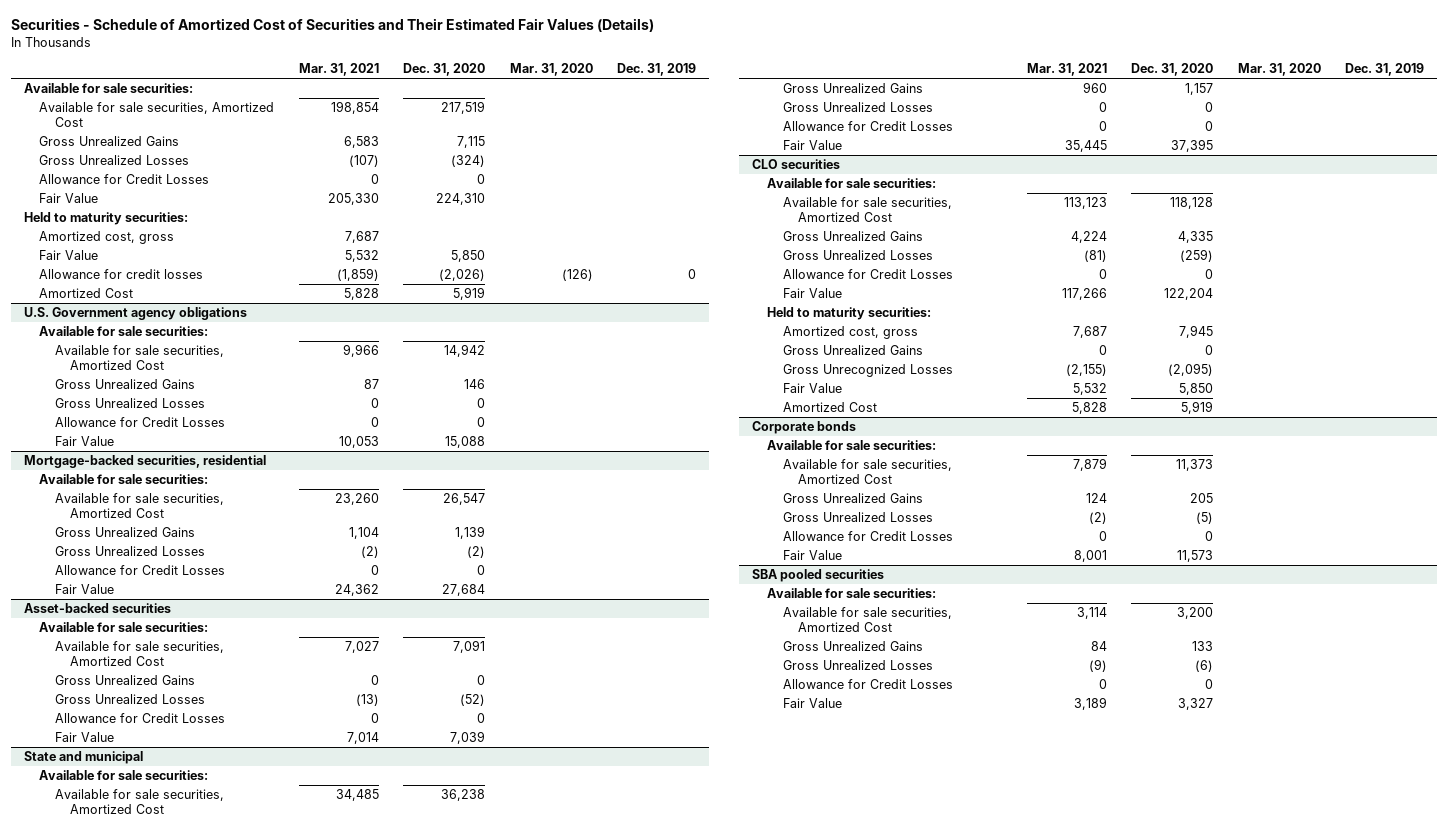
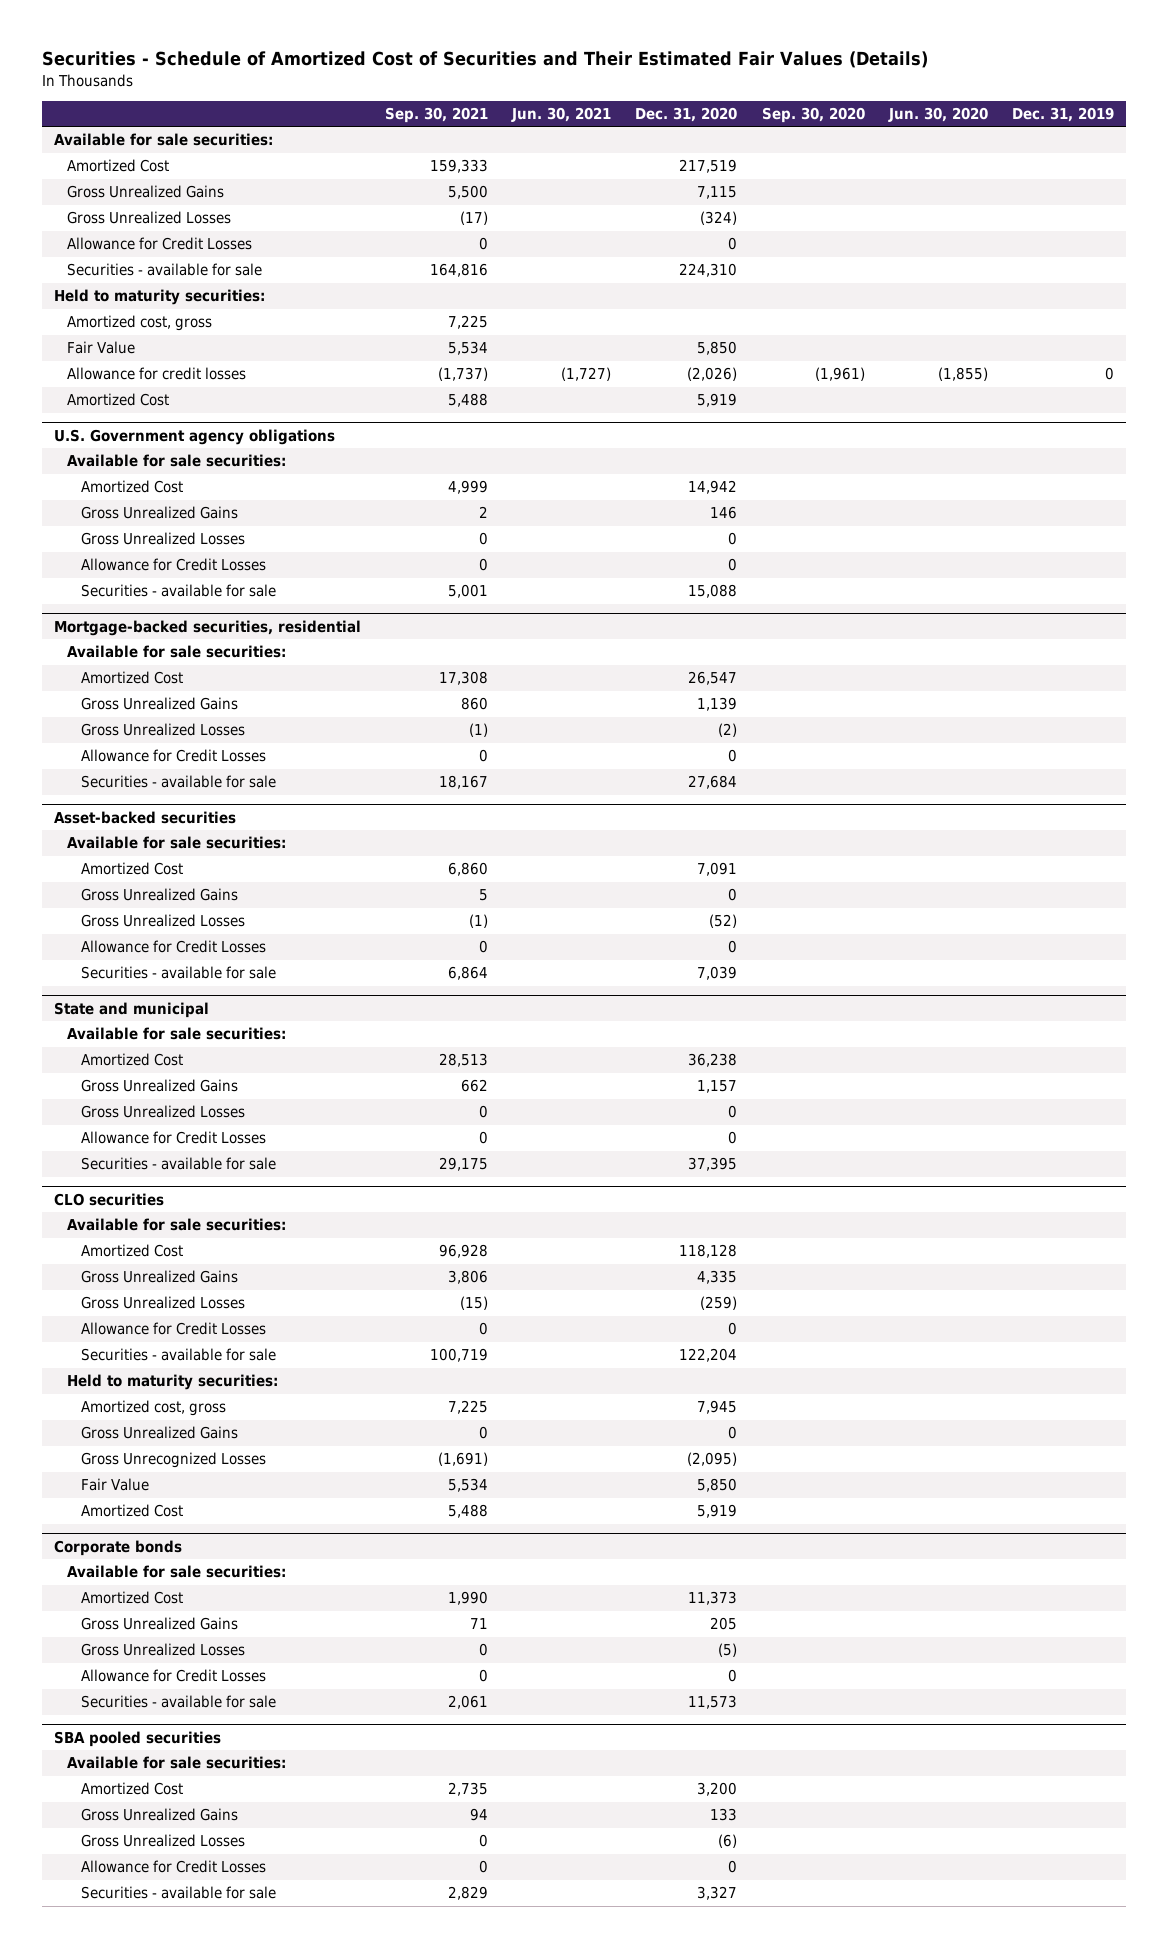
- | Mar. 31, 2021 | Dec. 31, 2020 | Mar. 31, 2020 | Dec. 31, 2019
+ | Sep. 30, 2021 | Jun. 30, 2021 | Dec. 31, 2020 | Sep. 30, 2020 | Jun. 30, 2020 | Dec. 31, 2019
- Available for sale securities, Amortized Cost | 198,854 | 217,519 | |
+ Amortized Cost | 159,333 | | 217,519 | | |
- Fair Value | 205,330 | 224,310 | |
+ Securities - available for sale | 164,816 | | 224,310 | | |
@ U.S. Government agency obligations
- Available for sale securities, Amortized Cost | 9,966 | 14,942 | |
+ Amortized Cost | 4,999 | | 14,942 | | |
- Fair Value | 10,053 | 15,088 | |
+ Securities - available for sale | 5,001 | | 15,088 | | |
@ Mortgage-backed securities, residential
- Available for sale securities, Amortized Cost | 23,260 | 26,547 | |
+ Amortized Cost | 17,308 | | 26,547 | | |
- Fair Value | 24,362 | 27,684 | |
+ Securities - available for sale | 18,167 | | 27,684 | | |
@ Asset-backed securities
- Available for sale securities, Amortized Cost | 7,027 | 7,091 | |
+ Amortized Cost | 6,860 | | 7,091 | | |
- Fair Value | 7,014 | 7,039 | |
+ Securities - available for sale | 6,864 | | 7,039 | | |
@ State and municipal
- Available for sale securities, Amortized Cost | 34,485 | 36,238 | |
+ Amortized Cost | 28,513 | | 36,238 | | |
- Fair Value | 35,445 | 37,395 | |
+ Securities - available for sale | 29,175 | | 37,395 | | |
@ CLO securities
- Available for sale securities, Amortized Cost | 113,123 | 118,128 | |
+ Amortized Cost | 96,928 | | 118,128 | | |
- Fair Value | 117,266 | 122,204 | |
+ Securities - available for sale | 100,719 | | 122,204 | | |
@ Corporate bonds
- Available for sale securities, Amortized Cost | 7,879 | 11,373 | |
+ Amortized Cost | 1,990 | | 11,373 | | |
- Fair Value | 8,001 | 11,573 | |
+ Securities - available for sale | 2,061 | | 11,573 | | |
@ SBA pooled securities
- Available for sale securities, Amortized Cost | 3,114 | 3,200 | |
+ Amortized Cost | 2,735 | | 3,200 | | |
- Fair Value | 3,189 | 3,327 | |
+ Securities - available for sale | 2,829 | | 3,327 | | |

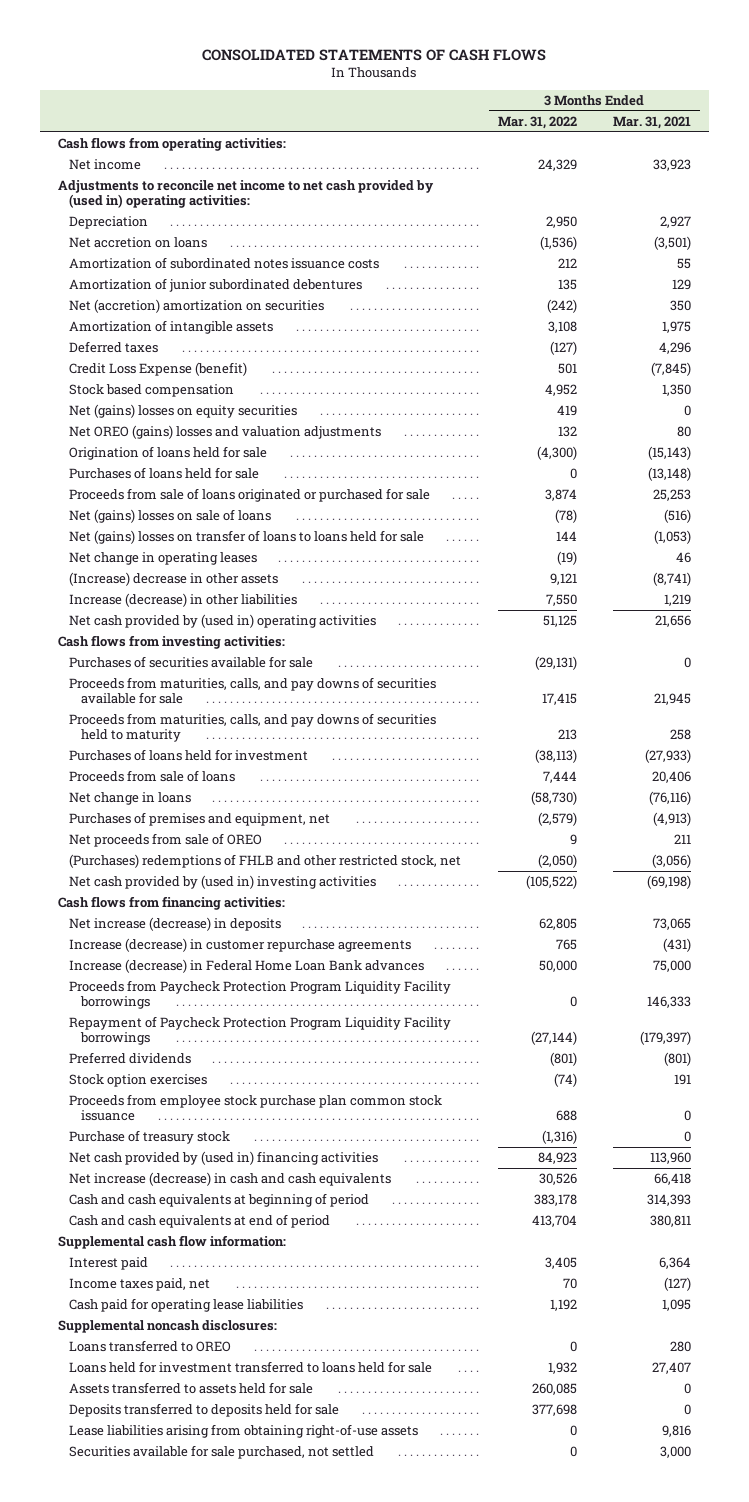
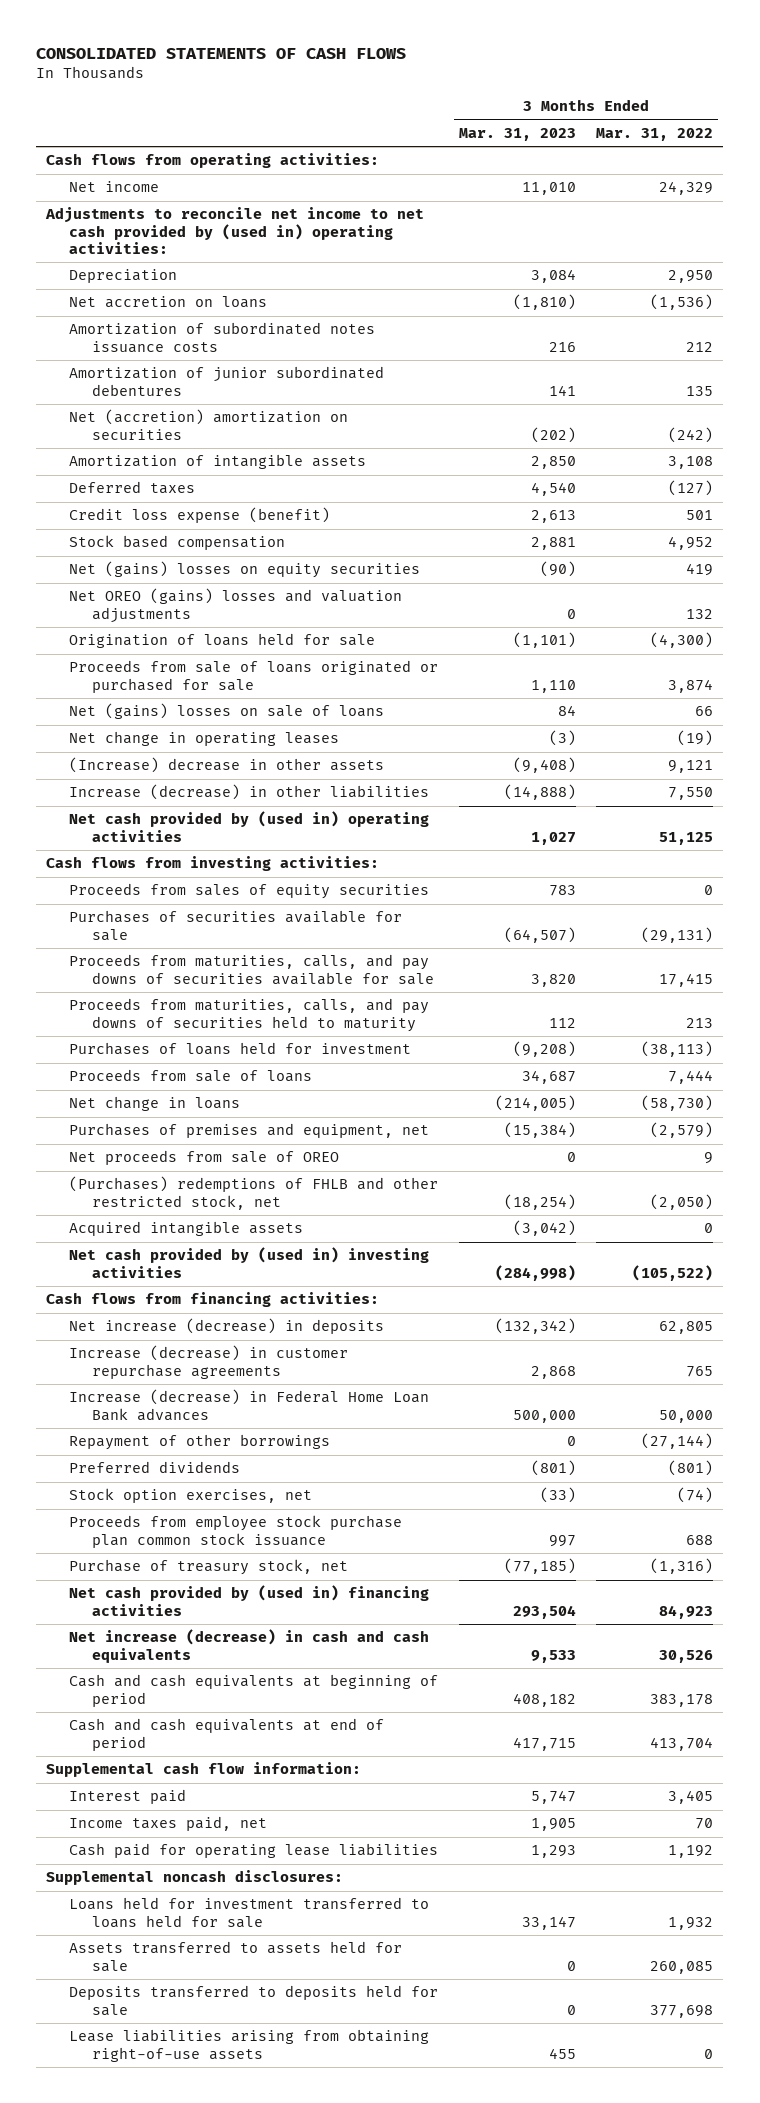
- | 3 Months Ended Mar. 31, 2022 | 3 Months Ended Mar. 31, 2021
+ | 3 Months Ended Mar. 31, 2023 | 3 Months Ended Mar. 31, 2022
- Credit Loss Expense (benefit) | 501 | (7,845)
+ Credit loss expense (benefit) | 2,613 | 501
- Purchases of loans held for sale | 0 | (13,148)
- Net (gains) losses on sale of loans | (78) | (516)
- Net (gains) losses on transfer of loans to loans held for sale | 144 | (1,053)
+ Net (gains) losses on sale of loans | 84 | 66
+ Proceeds from sales of equity securities | 783 | 0
+ Acquired intangible assets | (3,042) | 0
- Proceeds from Paycheck Protection Program Liquidity Facility borrowings | 0 | 146,333
- Repayment of Paycheck Protection Program Liquidity Facility borrowings | (27,144) | (179,397)
+ Repayment of other borrowings | 0 | (27,144)
- Stock option exercises | (74) | 191
+ Stock option exercises, net | (33) | (74)
- Purchase of treasury stock | (1,316) | 0
+ Purchase of treasury stock, net | (77,185) | (1,316)
- Loans transferred to OREO | 0 | 280
- Securities available for sale purchased, not settled | 0 | 3,000

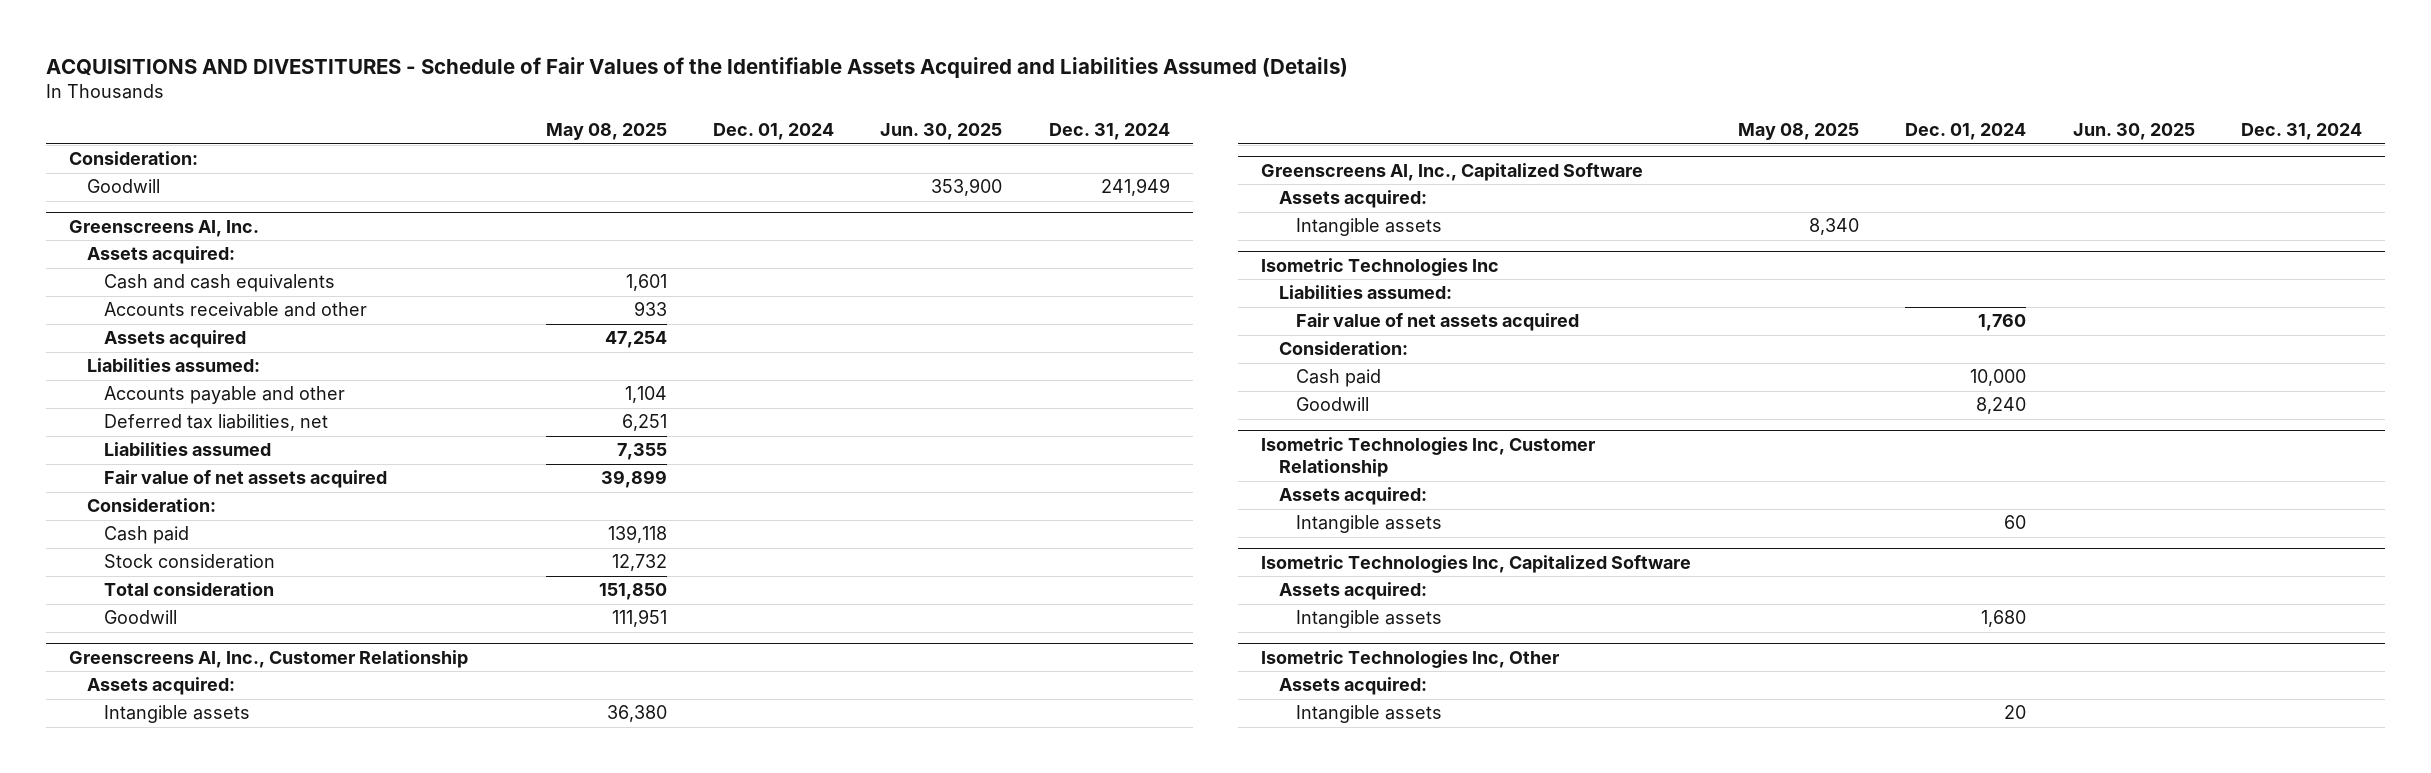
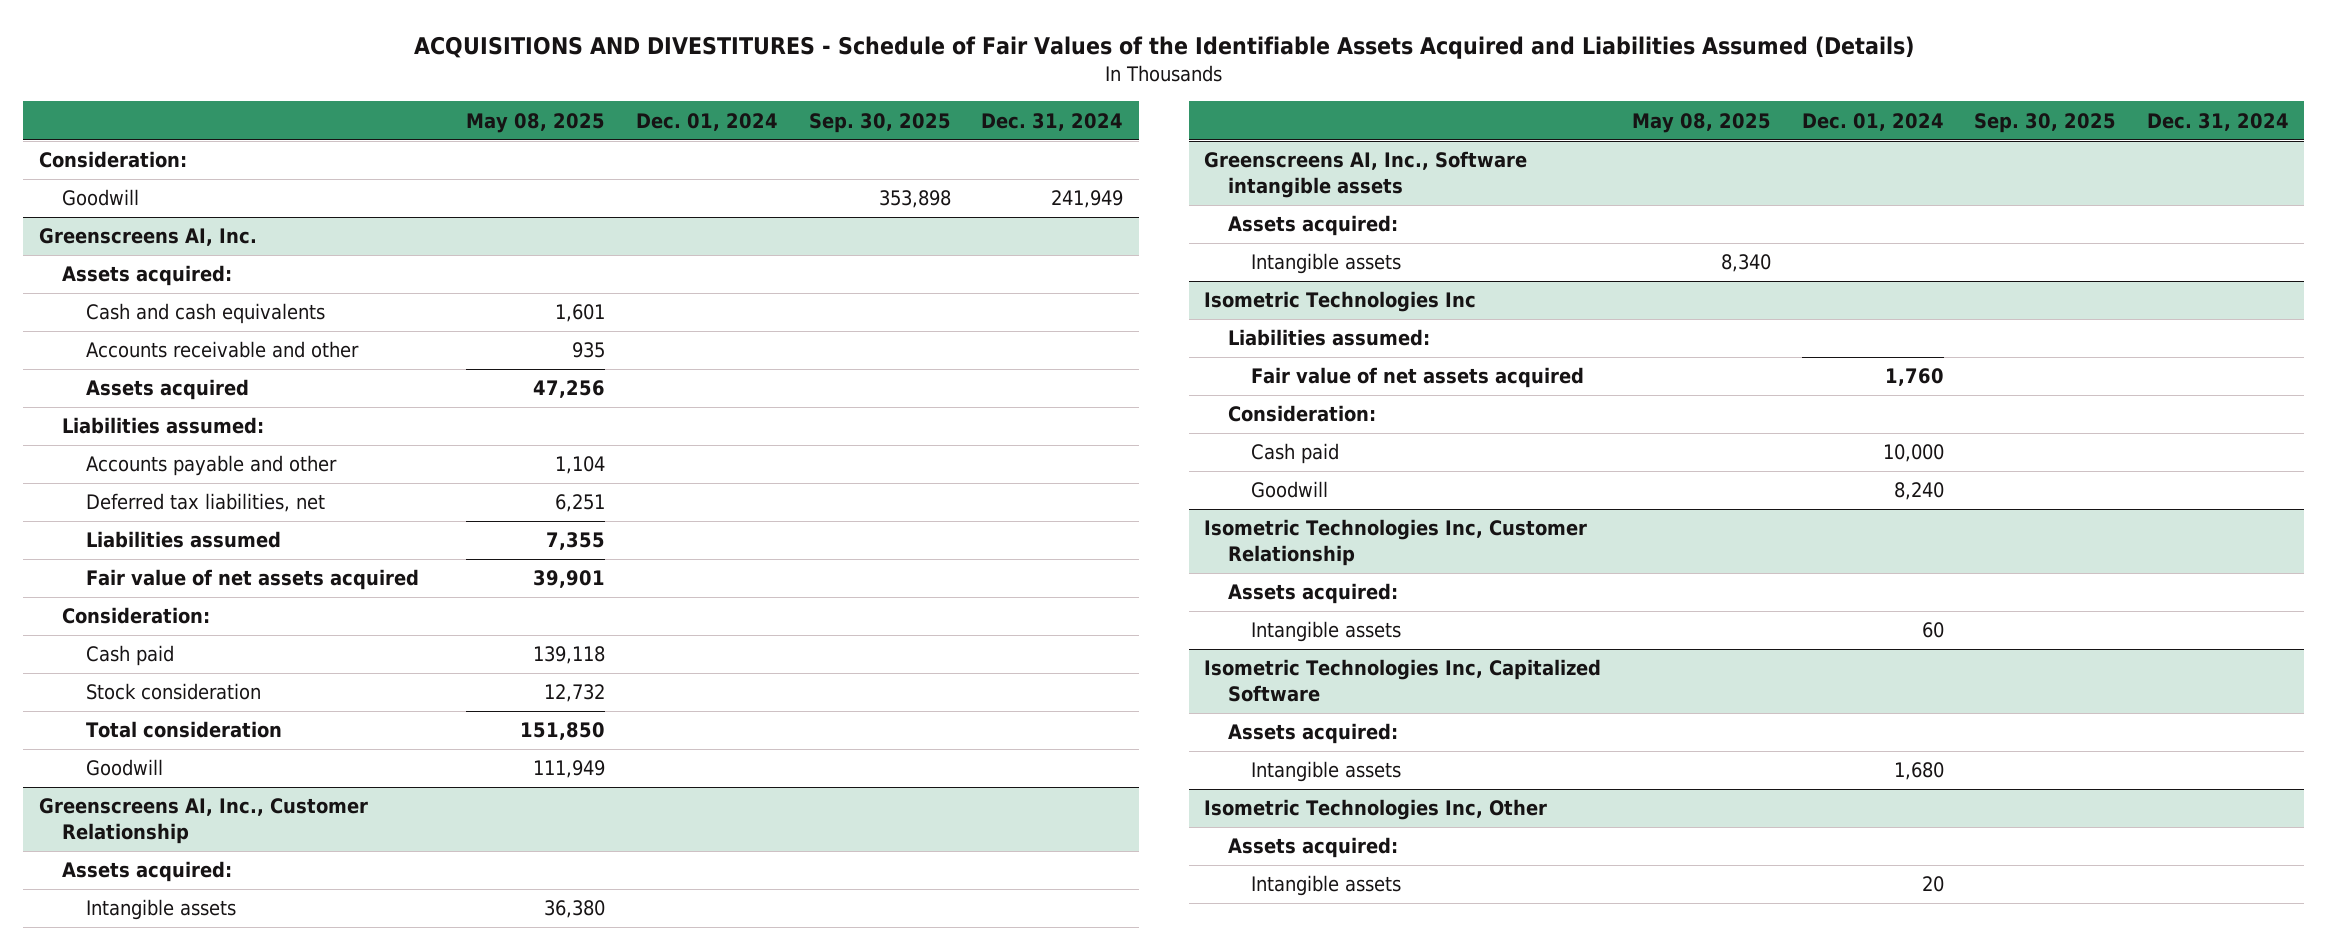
- | May 08, 2025 | Dec. 01, 2024 | Jun. 30, 2025 | Dec. 31, 2024
+ | May 08, 2025 | Dec. 01, 2024 | Sep. 30, 2025 | Dec. 31, 2024
@ Greenscreens AI, Inc.
- Accounts receivable and other | 933 | | |
- Assets acquired | 47,254 | | |
+ Accounts receivable and other | 935 | | |
+ Assets acquired | 47,256 | | |
- Fair value of net assets acquired | 39,899 | | |
+ Fair value of net assets acquired | 39,901 | | |
- Goodwill | 111,951 | | |
+ Goodwill | 111,949 | | |
- Greenscreens AI, Inc., Capitalized Software
+ Greenscreens AI, Inc., Software intangible assets

